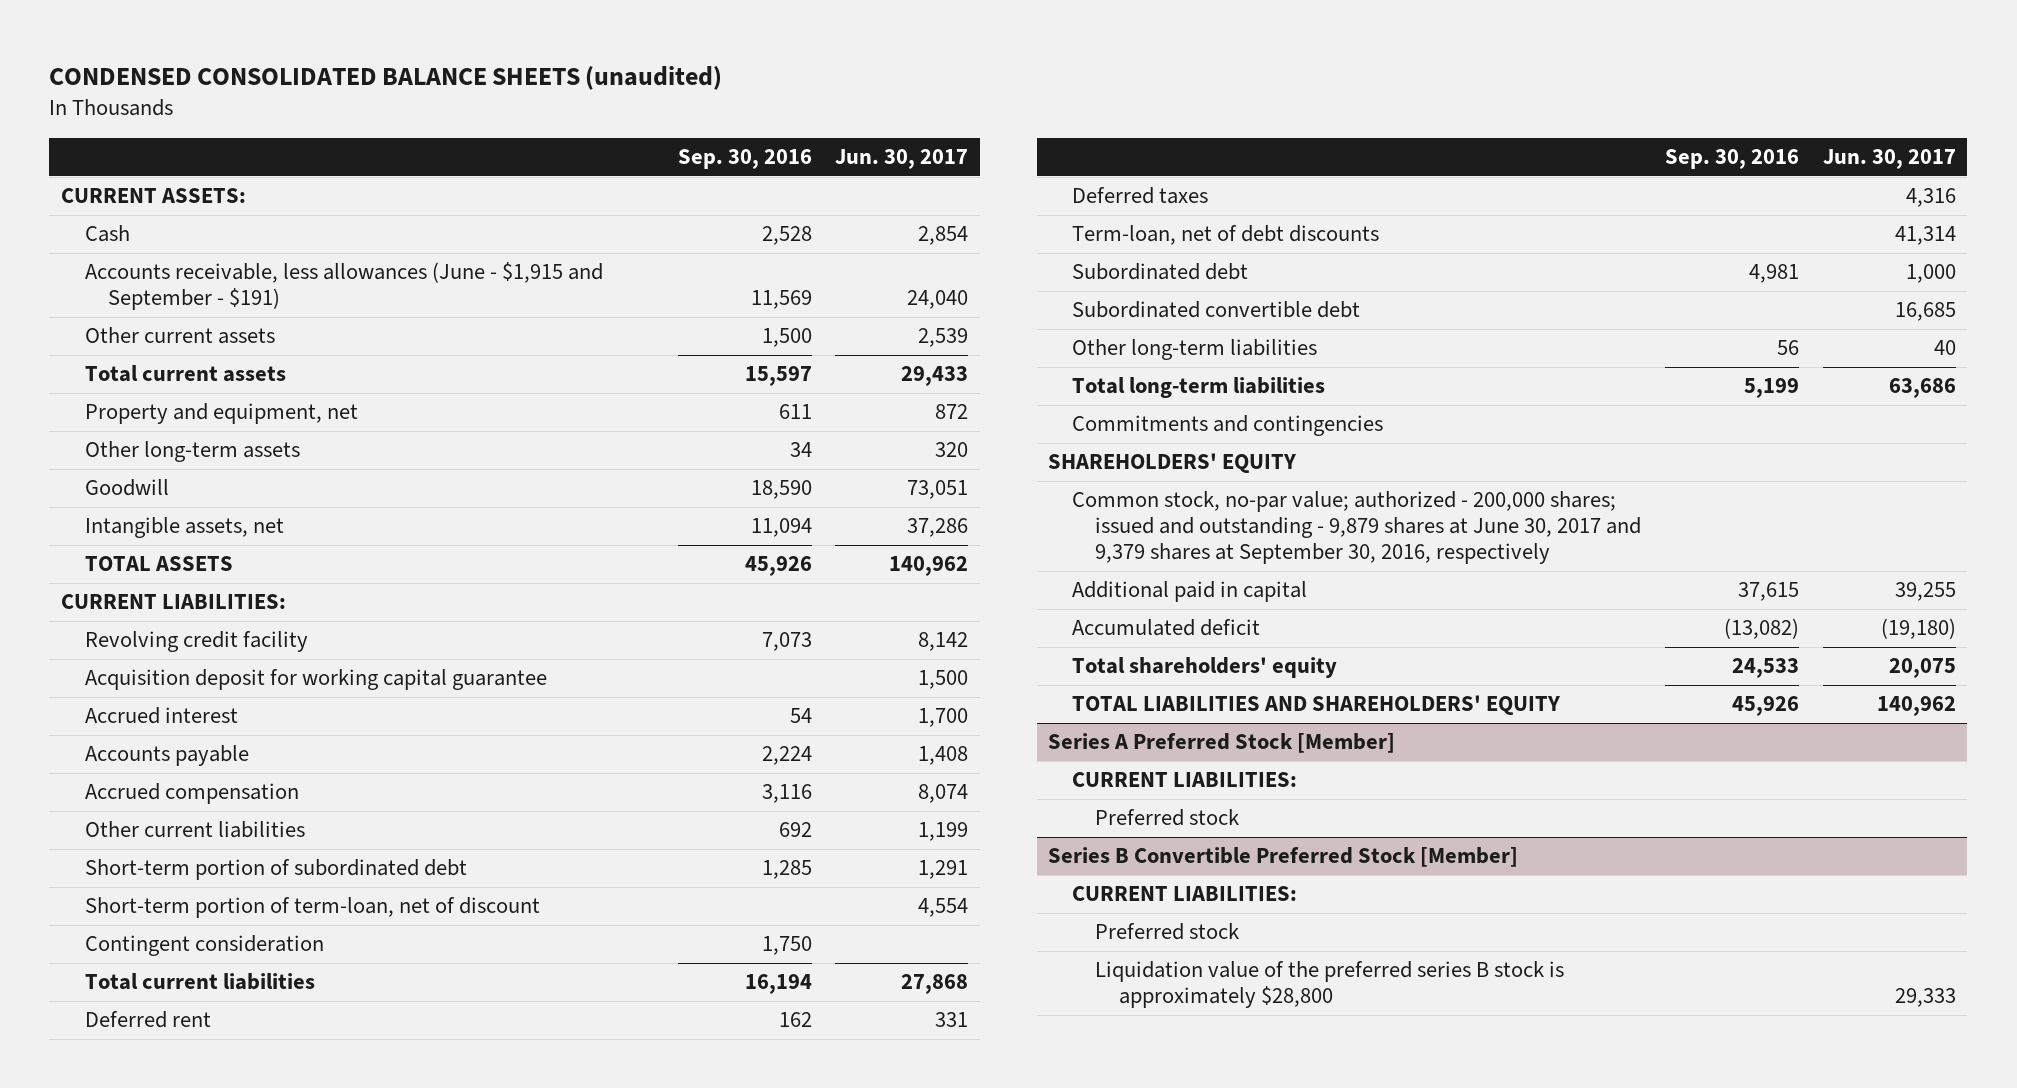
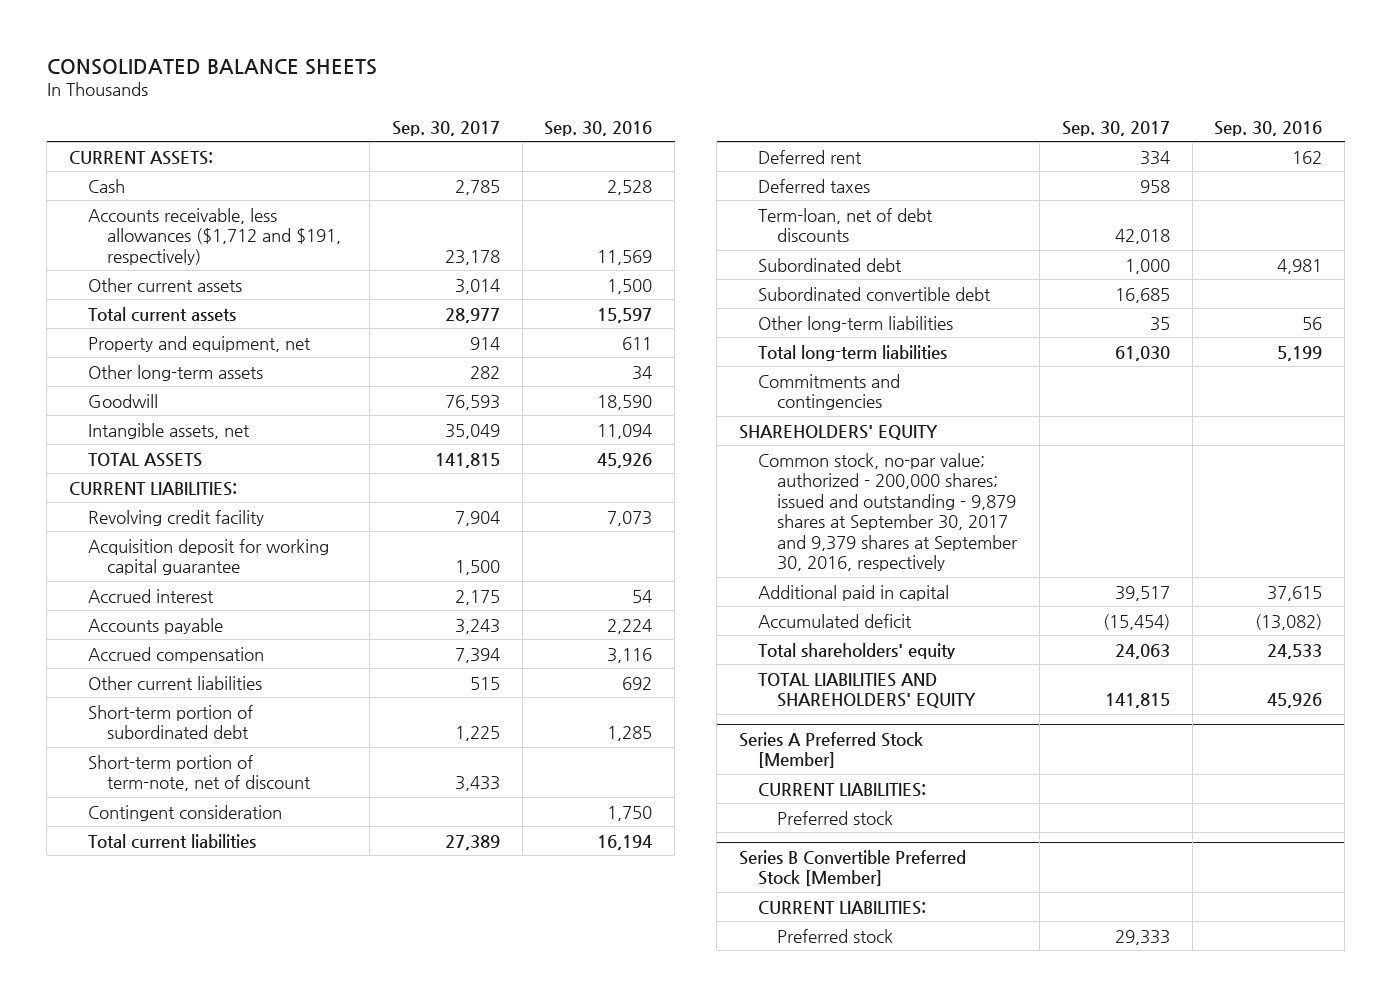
- CONDENSED CONSOLIDATED BALANCE SHEETS (unaudited)
+ CONSOLIDATED BALANCE SHEETS
- | Sep. 30, 2016 | Jun. 30, 2017
+ | Sep. 30, 2017 | Sep. 30, 2016
- Accounts receivable, less allowances (June - $1,915 and September - $191) | 11,569 | 24,040
+ Accounts receivable, less allowances ($1,712 and $191, respectively) | 23,178 | 11,569
- Short-term portion of term-loan, net of discount | | 4,554
+ Short-term portion of term-note, net of discount | 3,433 |
- Common stock, no-par value; authorized - 200,000 shares; issued and outstanding - 9,879 shares at June 30, 2017 and 9,379 shares at September 30, 2016, respectively
+ Common stock, no-par value; authorized - 200,000 shares; issued and outstanding - 9,879 shares at September 30, 2017 and 9,379 shares at September 30, 2016, respectively
@ Series B Convertible Preferred Stock [Member]
- Liquidation value of the preferred series B stock is approximately $28,800 | | 29,333

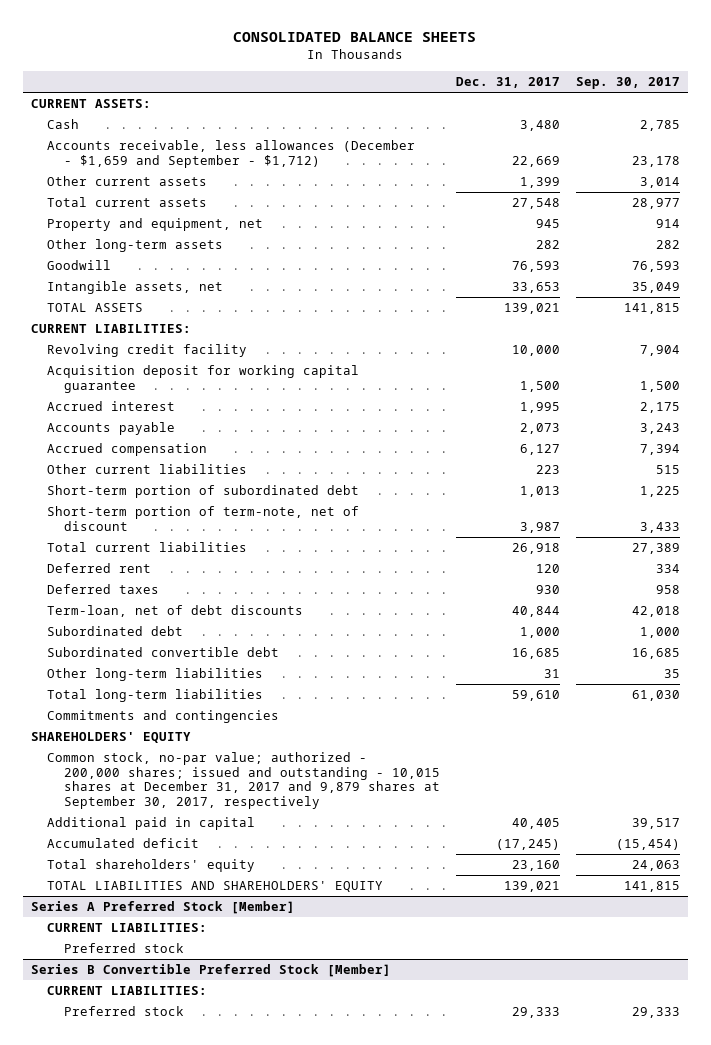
- | Sep. 30, 2017 | Sep. 30, 2016
+ | Dec. 31, 2017 | Sep. 30, 2017
- Accounts receivable, less allowances ($1,712 and $191, respectively) | 23,178 | 11,569
+ Accounts receivable, less allowances (December - $1,659 and September - $1,712) | 22,669 | 23,178
- Contingent consideration | | 1,750
- Common stock, no-par value; authorized - 200,000 shares; issued and outstanding - 9,879 shares at September 30, 2017 and 9,379 shares at September 30, 2016, respectively
+ Common stock, no-par value; authorized - 200,000 shares; issued and outstanding - 10,015 shares at December 31, 2017 and 9,879 shares at September 30, 2017, respectively

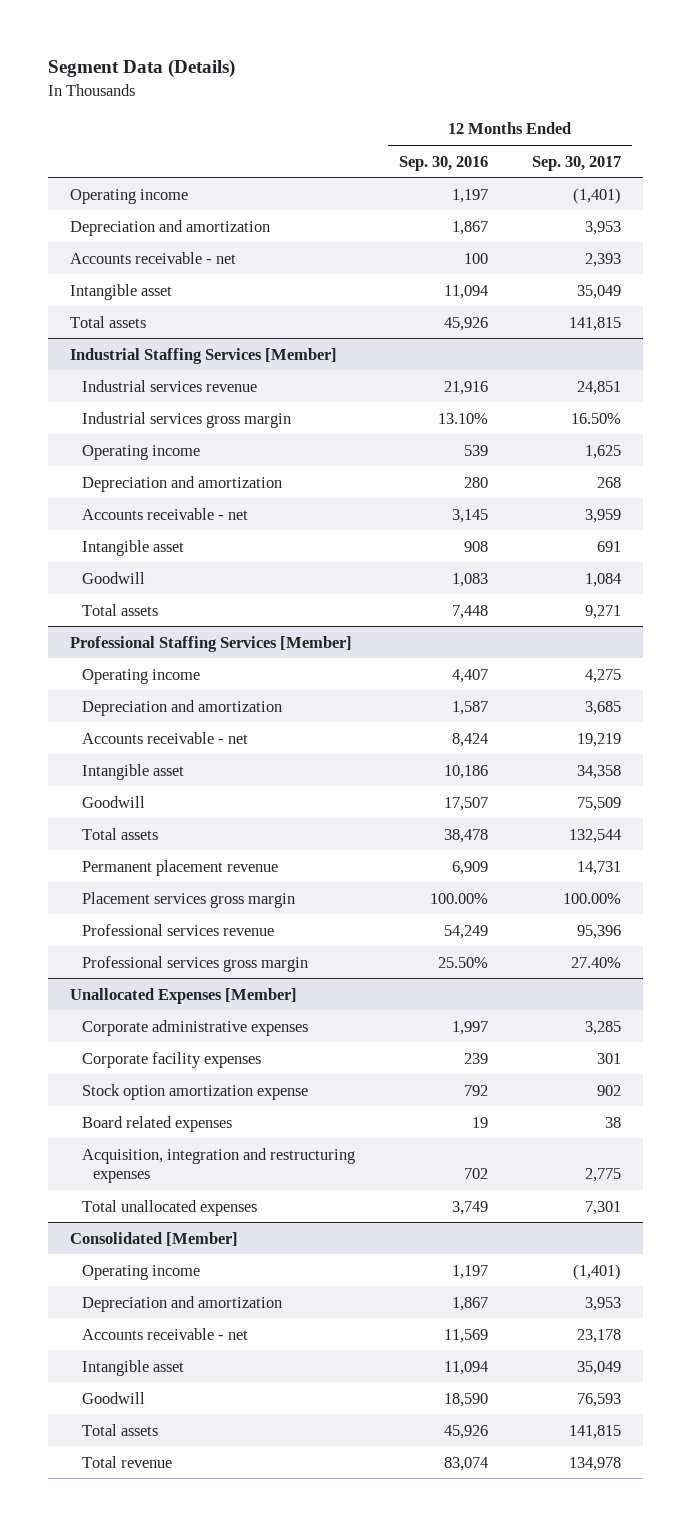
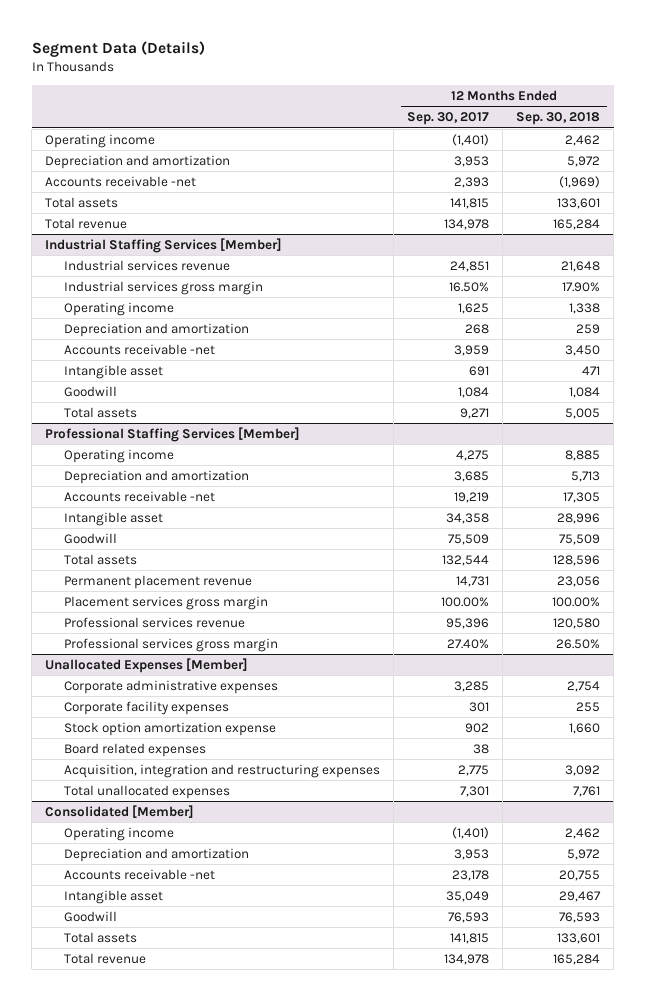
- | 12 Months Ended Sep. 30, 2016 | 12 Months Ended Sep. 30, 2017
+ | 12 Months Ended Sep. 30, 2017 | 12 Months Ended Sep. 30, 2018
- Accounts receivable - net | 100 | 2,393
- Intangible asset | 11,094 | 35,049
+ Accounts receivable -net | 2,393 | (1,969)
+ Total revenue | 134,978 | 165,284
@ Industrial Staffing Services [Member]
- Accounts receivable - net | 3,145 | 3,959
+ Accounts receivable -net | 3,959 | 3,450
@ Professional Staffing Services [Member]
- Accounts receivable - net | 8,424 | 19,219
+ Accounts receivable -net | 19,219 | 17,305
@ Consolidated [Member]
- Accounts receivable - net | 11,569 | 23,178
+ Accounts receivable -net | 23,178 | 20,755

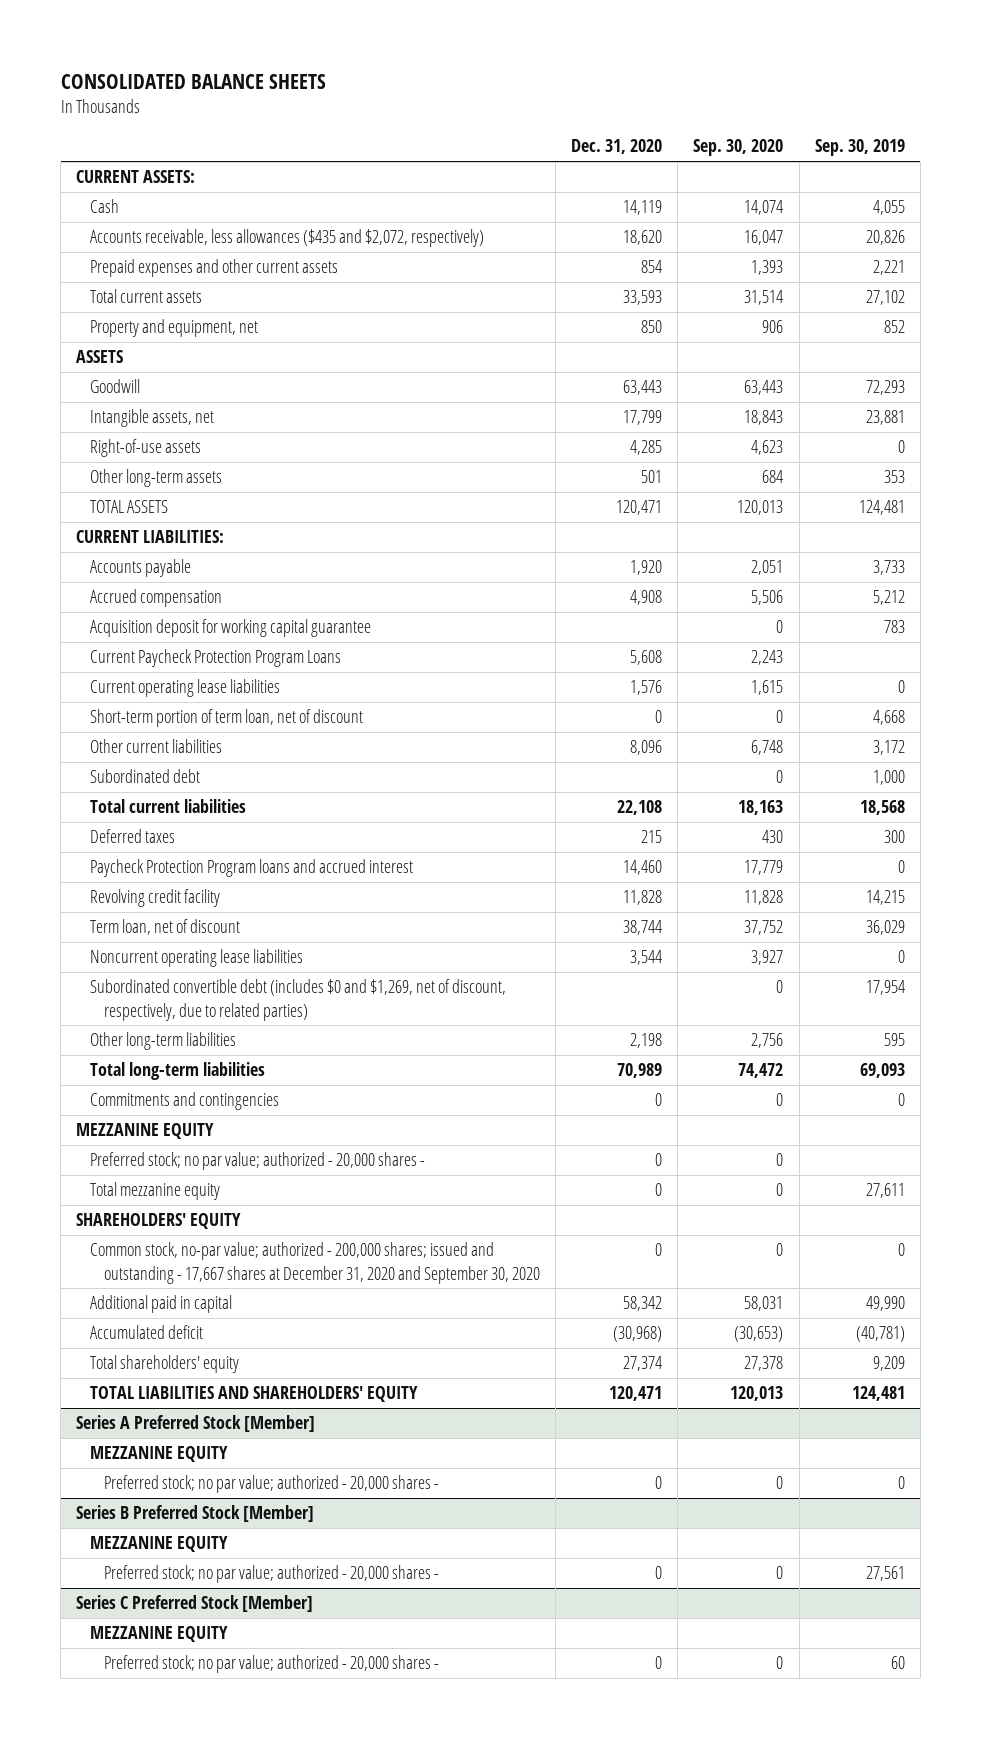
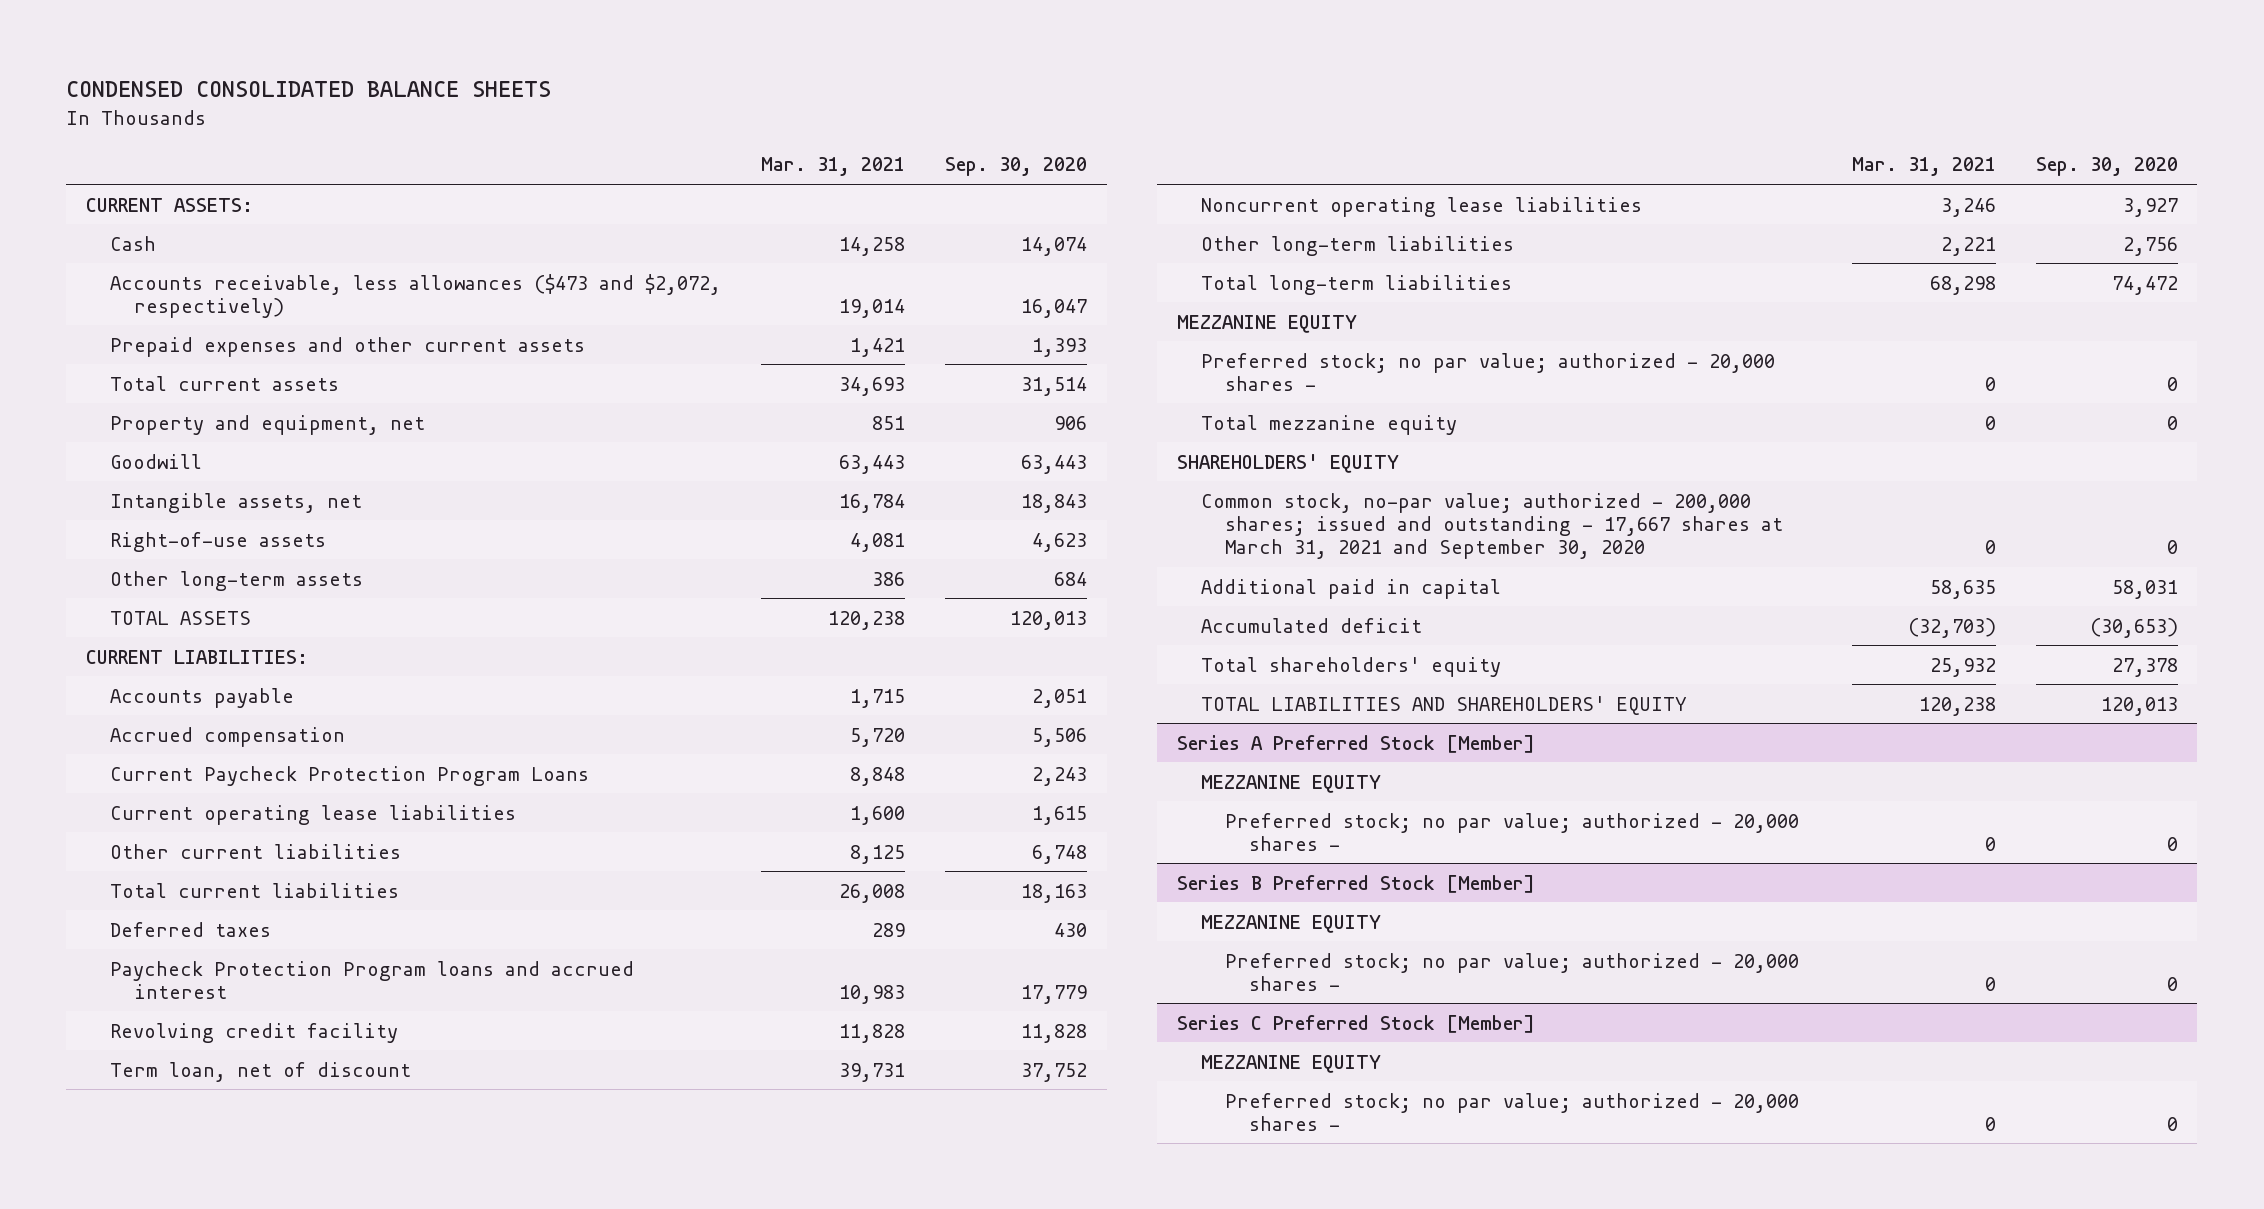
- CONSOLIDATED BALANCE SHEETS
+ CONDENSED CONSOLIDATED BALANCE SHEETS
- | Dec. 31, 2020 | Sep. 30, 2020 | Sep. 30, 2019
+ | Mar. 31, 2021 | Sep. 30, 2020
- Accounts receivable, less allowances ($435 and $2,072, respectively) | 18,620 | 16,047 | 20,826
+ Accounts receivable, less allowances ($473 and $2,072, respectively) | 19,014 | 16,047
- ASSETS
- Acquisition deposit for working capital guarantee | | 0 | 783
- Short-term portion of term loan, net of discount | 0 | 0 | 4,668
- Subordinated debt | | 0 | 1,000
- Subordinated convertible debt (includes $0 and $1,269, net of discount, respectively, due to related parties) | | 0 | 17,954
- Commitments and contingencies | 0 | 0 | 0
- Common stock, no-par value; authorized - 200,000 shares; issued and outstanding - 17,667 shares at December 31, 2020 and September 30, 2020 | 0 | 0 | 0
+ Common stock, no-par value; authorized - 200,000 shares; issued and outstanding - 17,667 shares at March 31, 2021 and September 30, 2020 | 0 | 0

